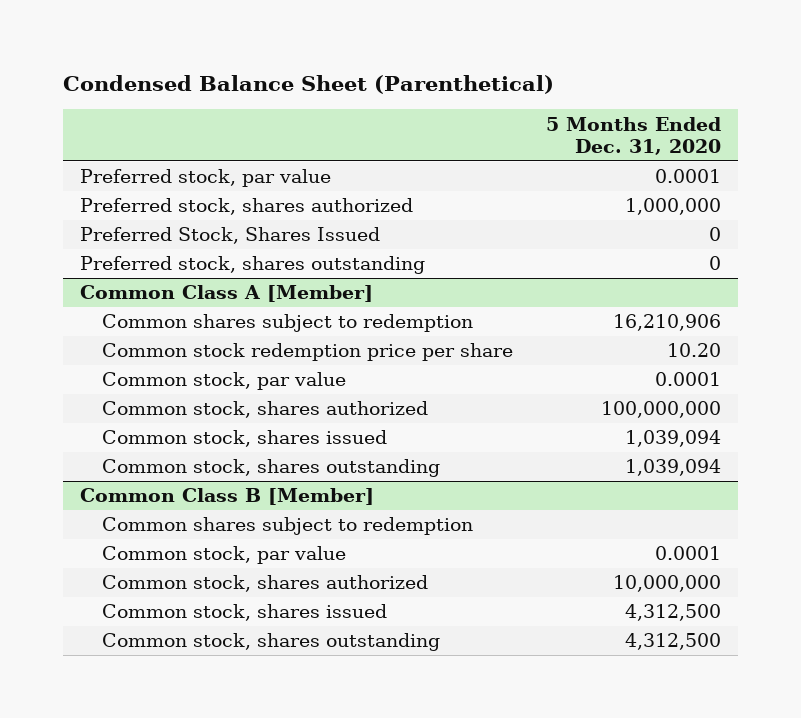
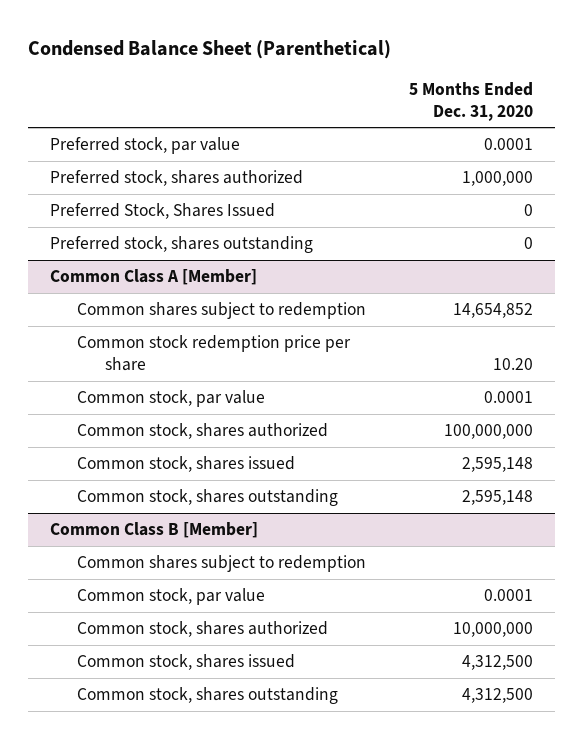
@ Common Class A [Member]
- Common shares subject to redemption | 16,210,906
+ Common shares subject to redemption | 14,654,852
- Common stock, shares issued | 1,039,094
- Common stock, shares outstanding | 1,039,094
+ Common stock, shares issued | 2,595,148
+ Common stock, shares outstanding | 2,595,148

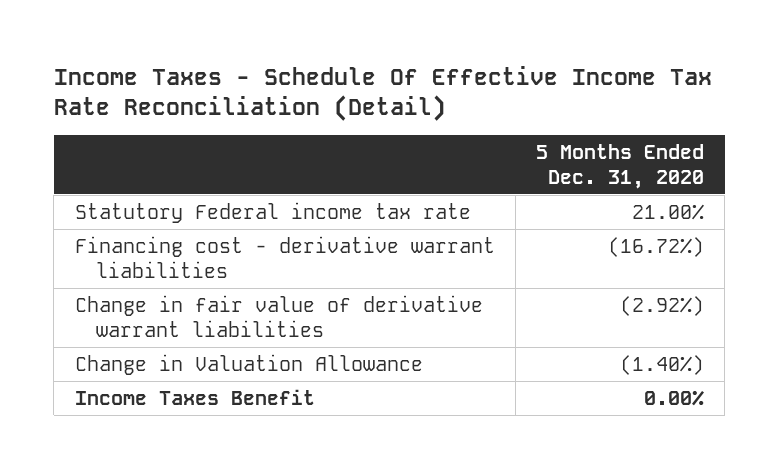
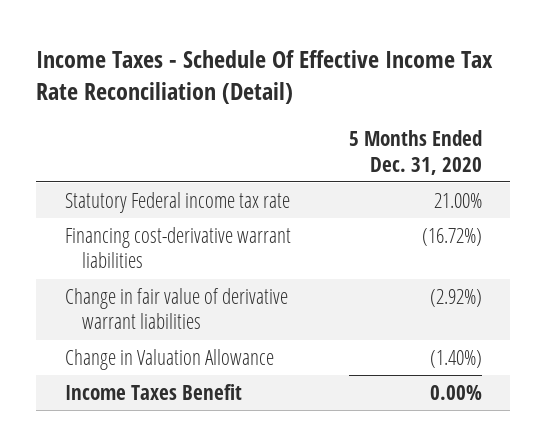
- Financing cost - derivative warrant liabilities | (16.72%)
+ Financing cost-derivative warrant liabilities | (16.72%)

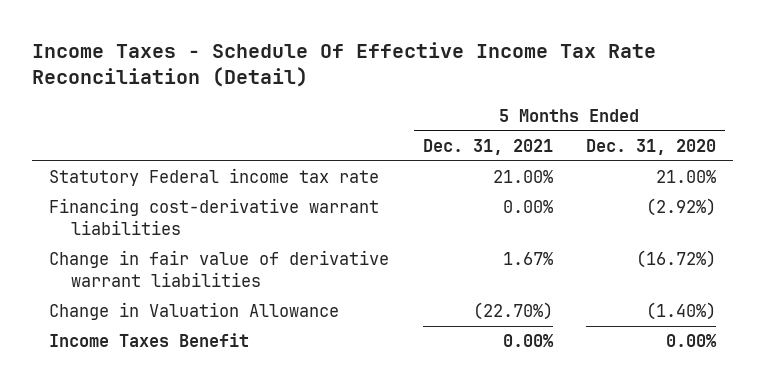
- | 5 Months Ended Dec. 31, 2020
+ | 5 Months Ended Dec. 31, 2021 | 5 Months Ended Dec. 31, 2020
- Financing cost-derivative warrant liabilities | (16.72%)
- Change in fair value of derivative warrant liabilities | (2.92%)
+ Financing cost-derivative warrant liabilities | 0.00% | (2.92%)
+ Change in fair value of derivative warrant liabilities | 1.67% | (16.72%)

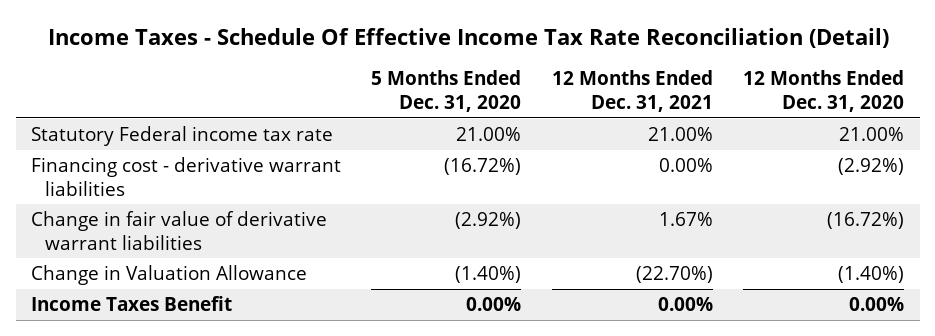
- | 5 Months Ended Dec. 31, 2021 | 5 Months Ended Dec. 31, 2020
+ | 5 Months Ended Dec. 31, 2020 | 12 Months Ended Dec. 31, 2021 | 12 Months Ended Dec. 31, 2020
- Financing cost-derivative warrant liabilities | 0.00% | (2.92%)
- Change in fair value of derivative warrant liabilities | 1.67% | (16.72%)
+ Financing cost - derivative warrant liabilities | (16.72%) | 0.00% | (2.92%)
+ Change in fair value of derivative warrant liabilities | (2.92%) | 1.67% | (16.72%)

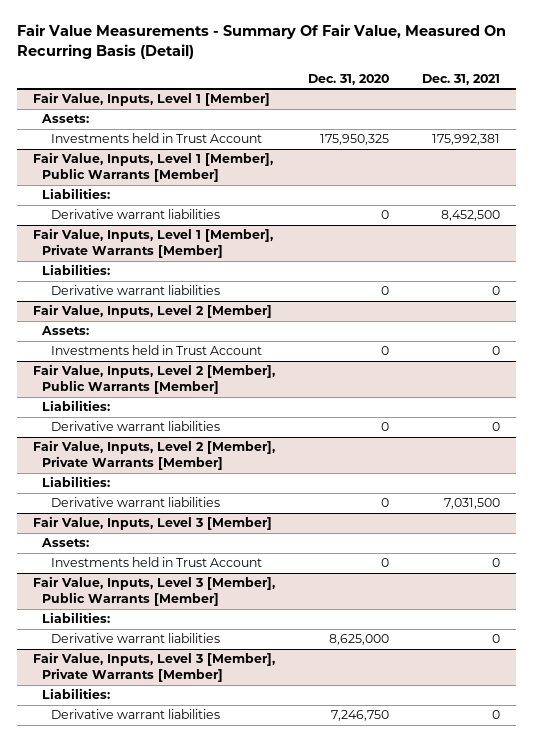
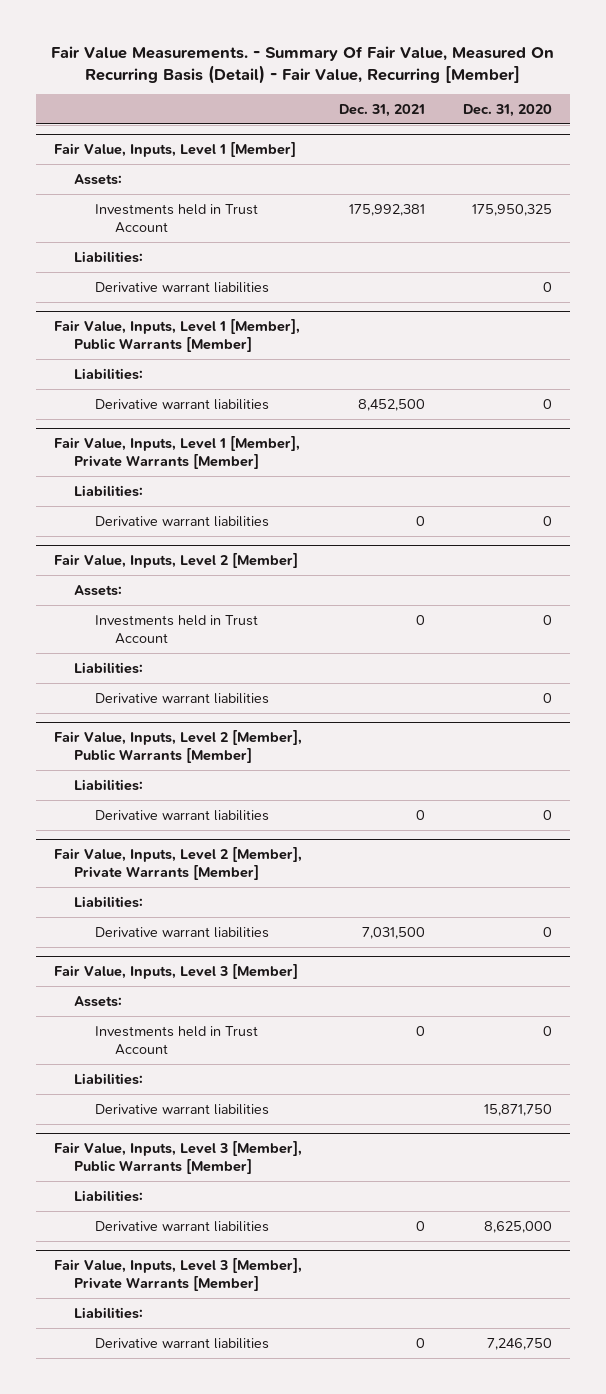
- Fair Value Measurements - Summary Of Fair Value, Measured On Recurring Basis (Detail)
+ Fair Value Measurements. - Summary Of Fair Value, Measured On Recurring Basis (Detail) - Fair Value, Recurring [Member]
- | Dec. 31, 2020 | Dec. 31, 2021
+ | Dec. 31, 2021 | Dec. 31, 2020
@ Fair Value, Inputs, Level 1 [Member]
+ Liabilities:
+ Derivative warrant liabilities | | 0
@ Fair Value, Inputs, Level 2 [Member]
+ Liabilities:
+ Derivative warrant liabilities | | 0
@ Fair Value, Inputs, Level 3 [Member]
+ Liabilities:
+ Derivative warrant liabilities | | 15,871,750

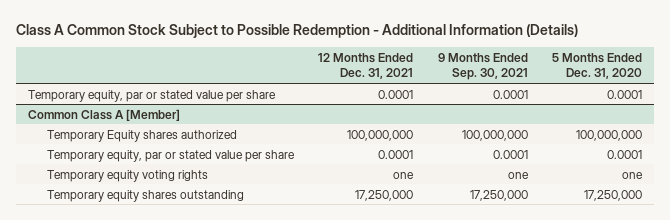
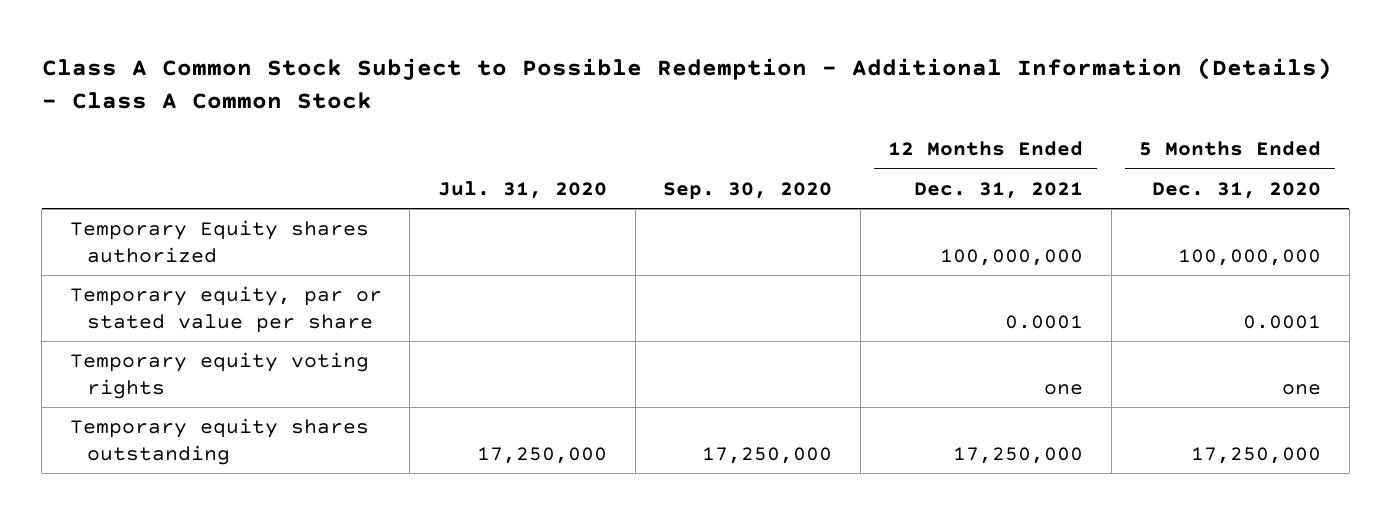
- Class A Common Stock Subject to Possible Redemption - Additional Information (Details)
+ Class A Common Stock Subject to Possible Redemption - Additional Information (Details) - Class A Common Stock
- | 12 Months Ended Dec. 31, 2021 | 9 Months Ended Sep. 30, 2021 | 5 Months Ended Dec. 31, 2020
+ | Jul. 31, 2020 | Sep. 30, 2020 | 12 Months Ended Dec. 31, 2021 | 5 Months Ended Dec. 31, 2020
- Temporary equity, par or stated value per share | 0.0001 | 0.0001 | 0.0001
- Common Class A [Member]

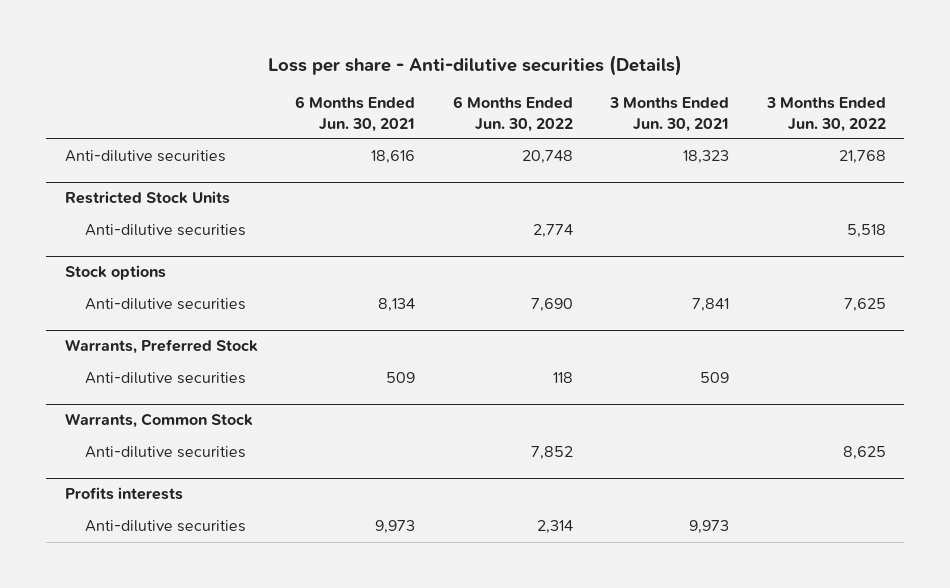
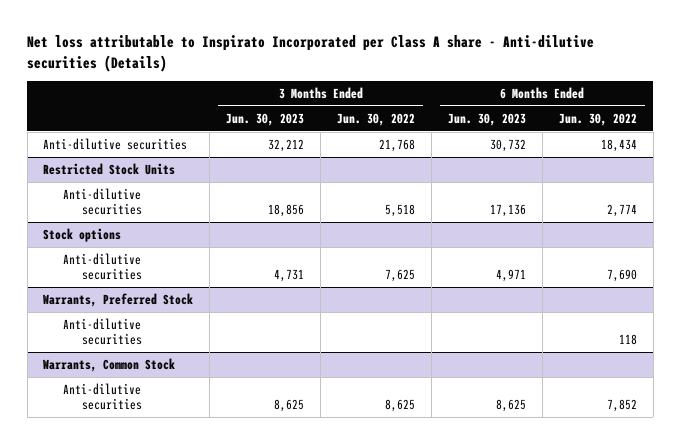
- Loss per share - Anti-dilutive securities (Details)
+ Net loss attributable to Inspirato Incorporated per Class A share - Anti-dilutive securities (Details)
- | 6 Months Ended Jun. 30, 2021 | 6 Months Ended Jun. 30, 2022 | 3 Months Ended Jun. 30, 2021 | 3 Months Ended Jun. 30, 2022
+ | 3 Months Ended Jun. 30, 2023 | 3 Months Ended Jun. 30, 2022 | 6 Months Ended Jun. 30, 2023 | 6 Months Ended Jun. 30, 2022
- Anti-dilutive securities | 18,616 | 20,748 | 18,323 | 21,768
+ Anti-dilutive securities | 32,212 | 21,768 | 30,732 | 18,434
- Profits interests
- Anti-dilutive securities | 9,973 | 2,314 | 9,973 |

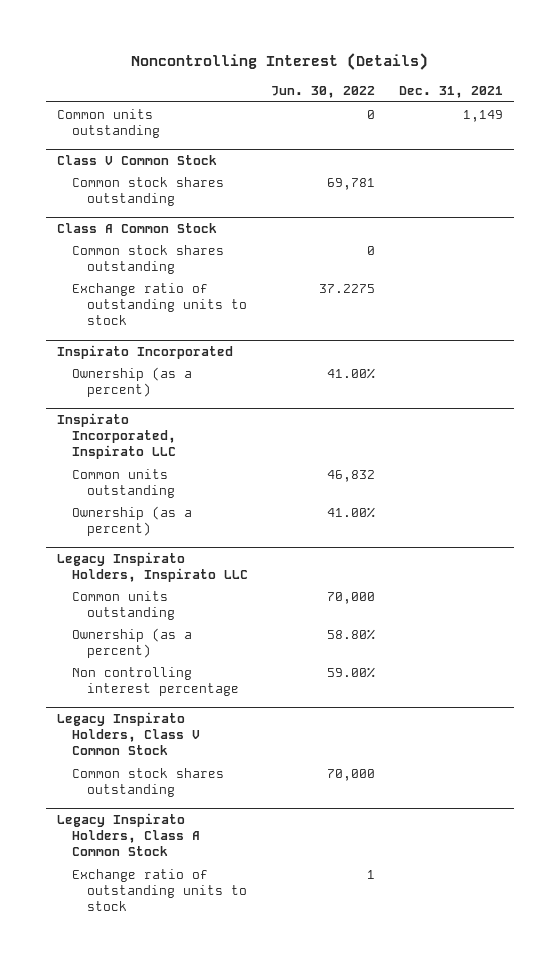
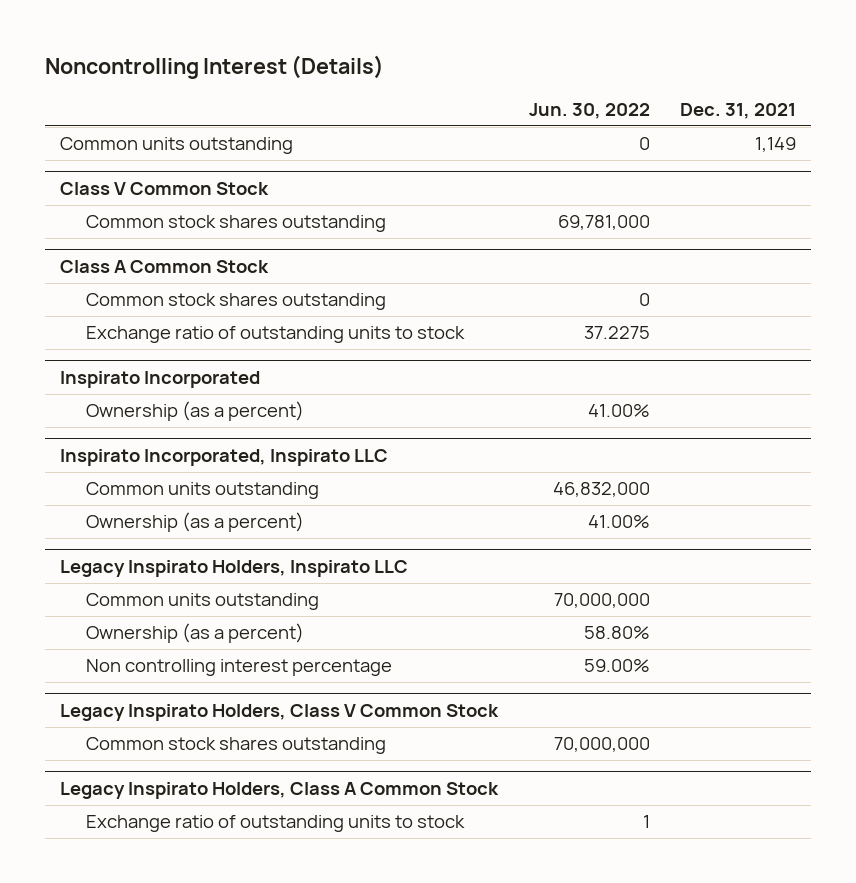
@ Class V Common Stock
- Common stock shares outstanding | 69,781 |
+ Common stock shares outstanding | 69,781,000 |
@ Inspirato Incorporated, Inspirato LLC
- Common units outstanding | 46,832 |
+ Common units outstanding | 46,832,000 |
@ Legacy Inspirato Holders, Inspirato LLC
- Common units outstanding | 70,000 |
+ Common units outstanding | 70,000,000 |
@ Legacy Inspirato Holders, Class V Common Stock
- Common stock shares outstanding | 70,000 |
+ Common stock shares outstanding | 70,000,000 |

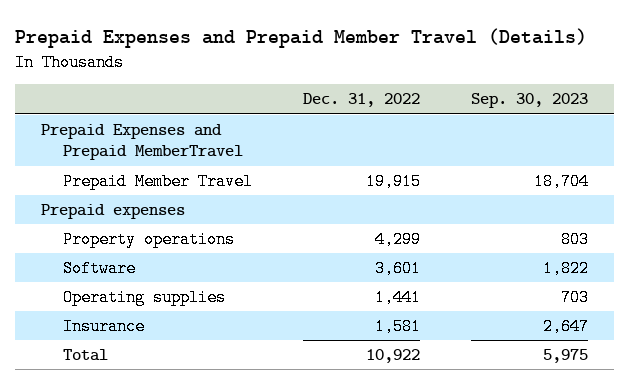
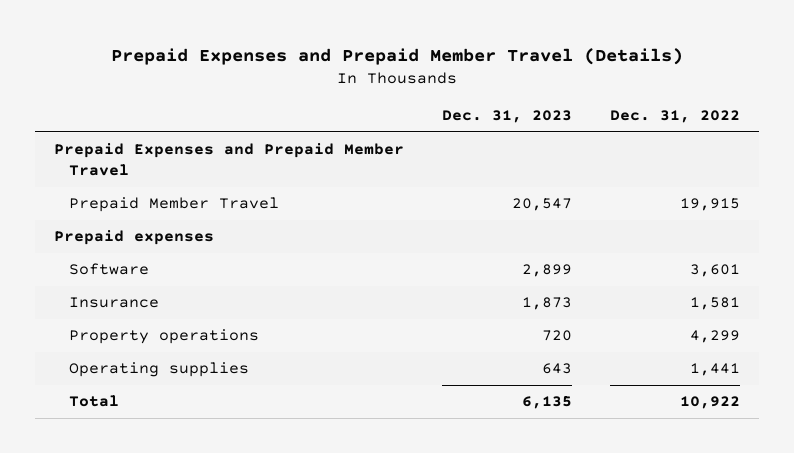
- | Dec. 31, 2022 | Sep. 30, 2023
+ | Dec. 31, 2023 | Dec. 31, 2022
- Prepaid Expenses and Prepaid MemberTravel
+ Prepaid Expenses and Prepaid Member Travel
moved down: Property operations | 720 | 4,299
moved down: Operating supplies | 643 | 1,441

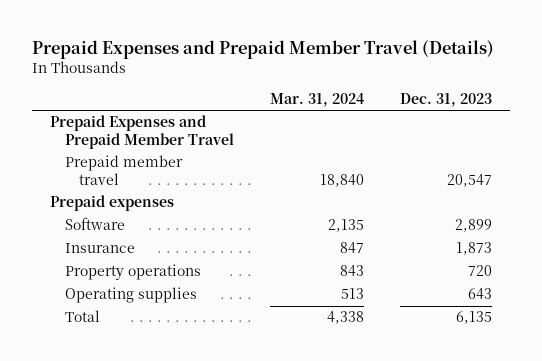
- | Dec. 31, 2023 | Dec. 31, 2022
+ | Mar. 31, 2024 | Dec. 31, 2023
- Prepaid Member Travel | 20,547 | 19,915
+ Prepaid member travel | 18,840 | 20,547

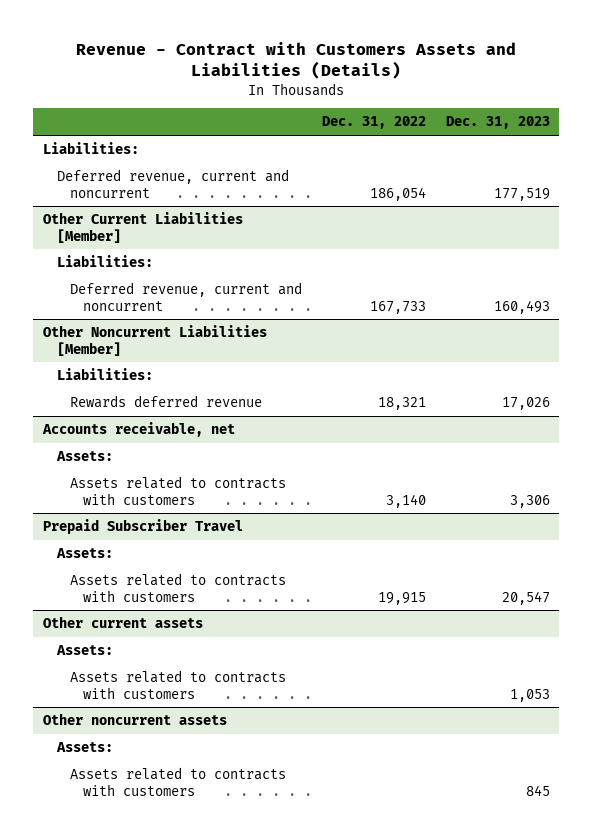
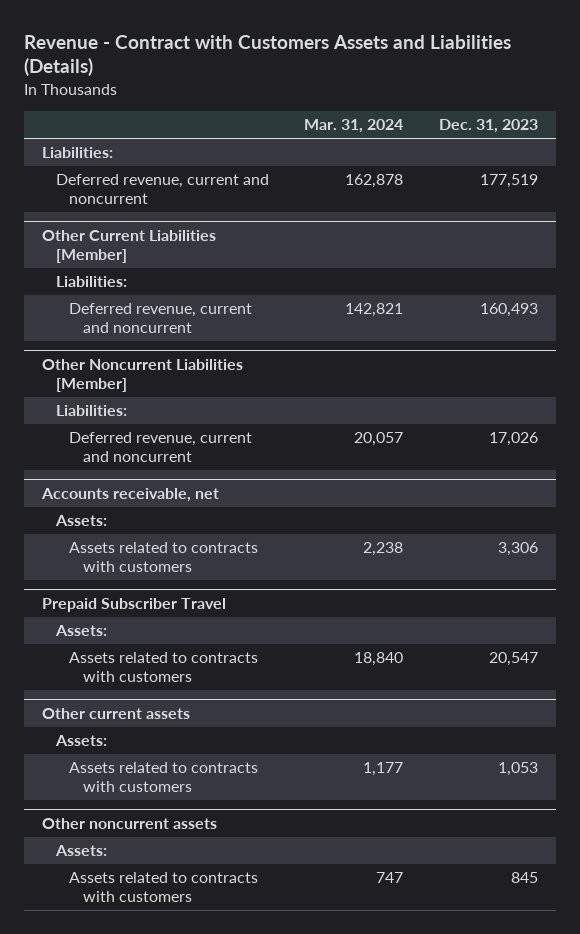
- | Dec. 31, 2022 | Dec. 31, 2023
+ | Mar. 31, 2024 | Dec. 31, 2023
@ Other Noncurrent Liabilities [Member]
- Rewards deferred revenue | 18,321 | 17,026
+ Deferred revenue, current and noncurrent | 20,057 | 17,026

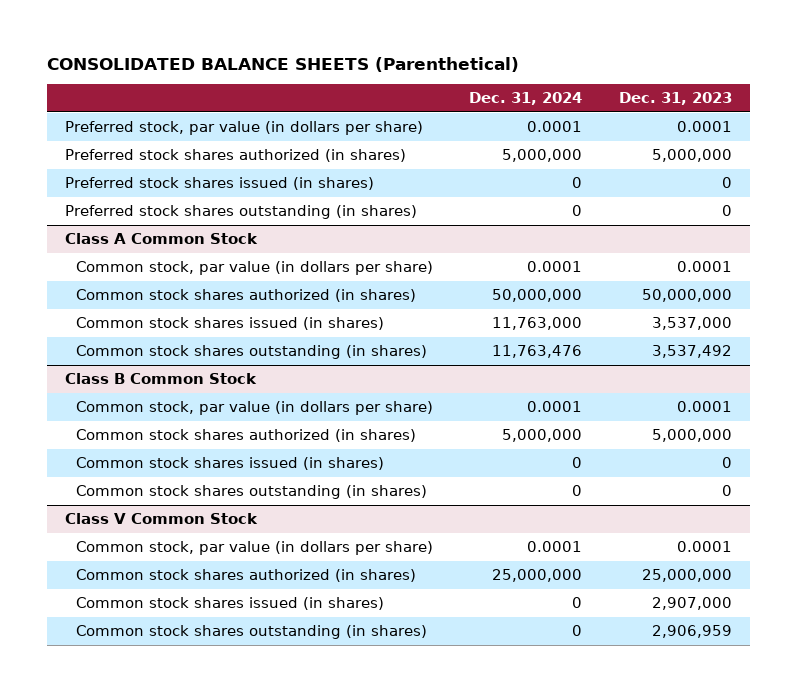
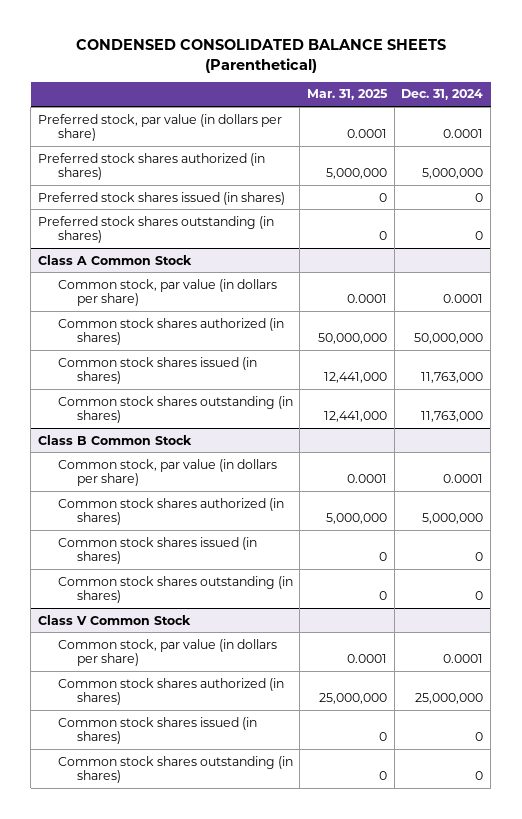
- CONSOLIDATED BALANCE SHEETS (Parenthetical)
+ CONDENSED CONSOLIDATED BALANCE SHEETS (Parenthetical)
- | Dec. 31, 2024 | Dec. 31, 2023
+ | Mar. 31, 2025 | Dec. 31, 2024
@ Class A Common Stock
- Common stock shares outstanding (in shares) | 11,763,476 | 3,537,492
+ Common stock shares outstanding (in shares) | 12,441,000 | 11,763,000

